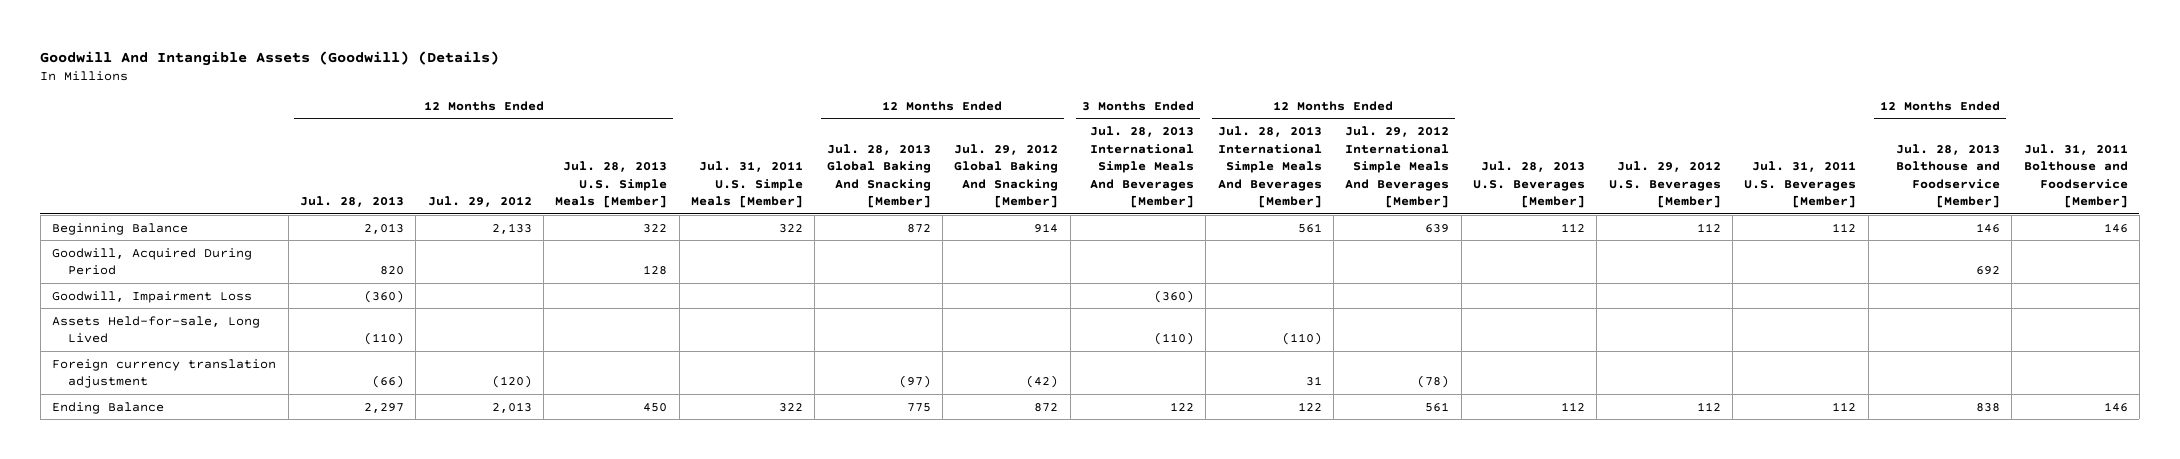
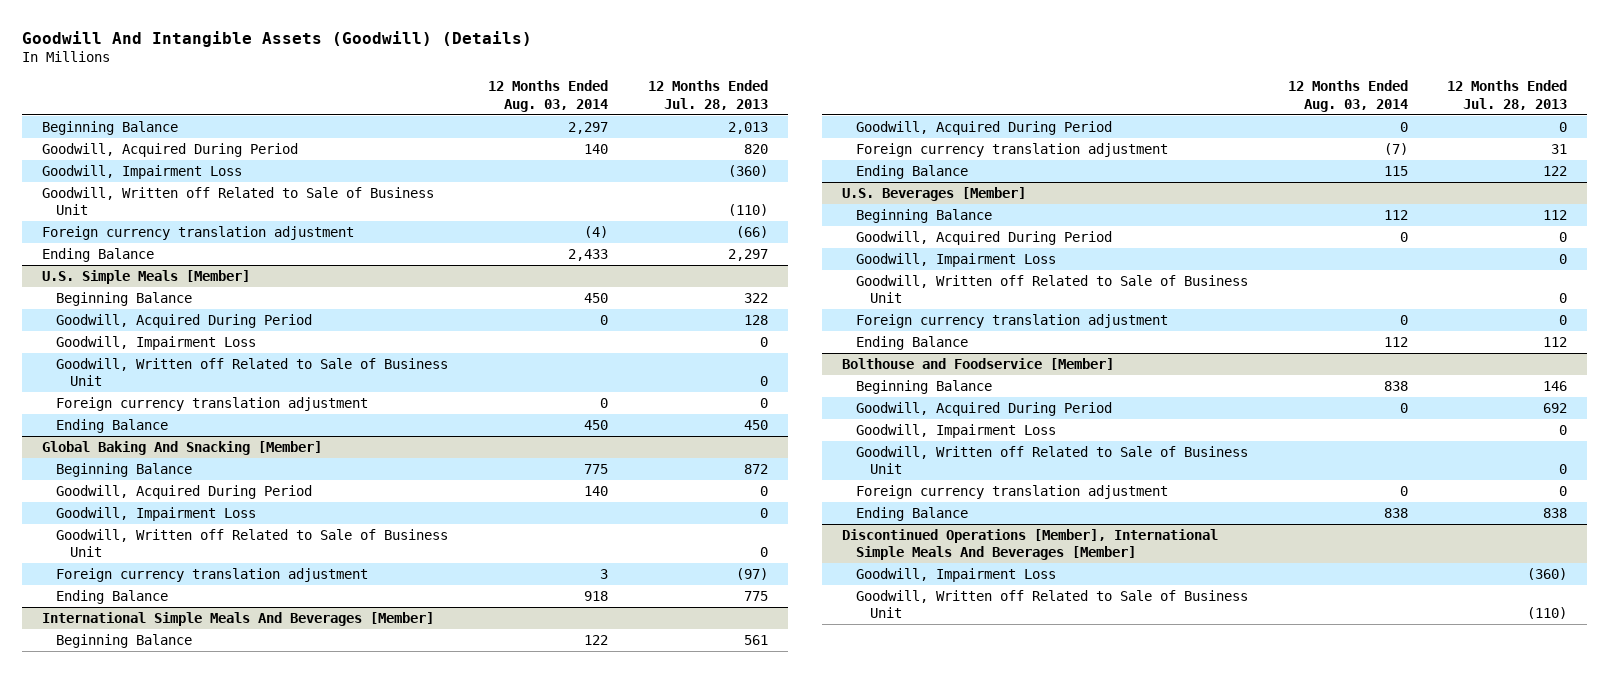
- | 12 Months Ended Jul. 28, 2013 | 12 Months Ended Jul. 29, 2012 | 12 Months Ended Jul. 28, 2013 U.S. Simple Meals [Member] | Jul. 31, 2011 U.S. Simple Meals [Member] | 12 Months Ended Jul. 28, 2013 Global Baking And Snacking [Member] | 12 Months Ended Jul. 29, 2012 Global Baking And Snacking [Member] | 3 Months Ended Jul. 28, 2013 International Simple Meals And Beverages [Member] | 12 Months Ended Jul. 28, 2013 International Simple Meals And Beverages [Member] | 12 Months Ended Jul. 29, 2012 International Simple Meals And Beverages [Member] | Jul. 28, 2013 U.S. Beverages [Member] | Jul. 29, 2012 U.S. Beverages [Member] | Jul. 31, 2011 U.S. Beverages [Member] | 12 Months Ended Jul. 28, 2013 Bolthouse and Foodservice [Member] | Jul. 31, 2011 Bolthouse and Foodservice [Member]
+ | 12 Months Ended Aug. 03, 2014 | 12 Months Ended Jul. 28, 2013
- Assets Held-for-sale, Long Lived | (110) | | | | | | (110) | (110) | | | | | |
+ Goodwill, Written off Related to Sale of Business Unit | | (110)
+ U.S. Simple Meals [Member]
+ Beginning Balance | 450 | 322
+ Goodwill, Acquired During Period | 0 | 128
+ Goodwill, Impairment Loss | | 0
+ Goodwill, Written off Related to Sale of Business Unit | | 0
+ Foreign currency translation adjustment | 0 | 0
+ Ending Balance | 450 | 450
+ Global Baking And Snacking [Member]
+ Beginning Balance | 775 | 872
+ Goodwill, Acquired During Period | 140 | 0
+ Goodwill, Impairment Loss | | 0
+ Goodwill, Written off Related to Sale of Business Unit | | 0
+ Foreign currency translation adjustment | 3 | (97)
+ Ending Balance | 918 | 775
+ International Simple Meals And Beverages [Member]
+ Beginning Balance | 122 | 561
+ Goodwill, Acquired During Period | 0 | 0
+ Foreign currency translation adjustment | (7) | 31
+ Ending Balance | 115 | 122
+ U.S. Beverages [Member]
+ Beginning Balance | 112 | 112
+ Goodwill, Acquired During Period | 0 | 0
+ Goodwill, Impairment Loss | | 0
+ Goodwill, Written off Related to Sale of Business Unit | | 0
+ Foreign currency translation adjustment | 0 | 0
+ Ending Balance | 112 | 112
+ Bolthouse and Foodservice [Member]
+ Beginning Balance | 838 | 146
+ Goodwill, Acquired During Period | 0 | 692
+ Goodwill, Impairment Loss | | 0
+ Goodwill, Written off Related to Sale of Business Unit | | 0
+ Foreign currency translation adjustment | 0 | 0
+ Ending Balance | 838 | 838
+ Discontinued Operations [Member], International Simple Meals And Beverages [Member]
+ Goodwill, Impairment Loss | | (360)
+ Goodwill, Written off Related to Sale of Business Unit | | (110)

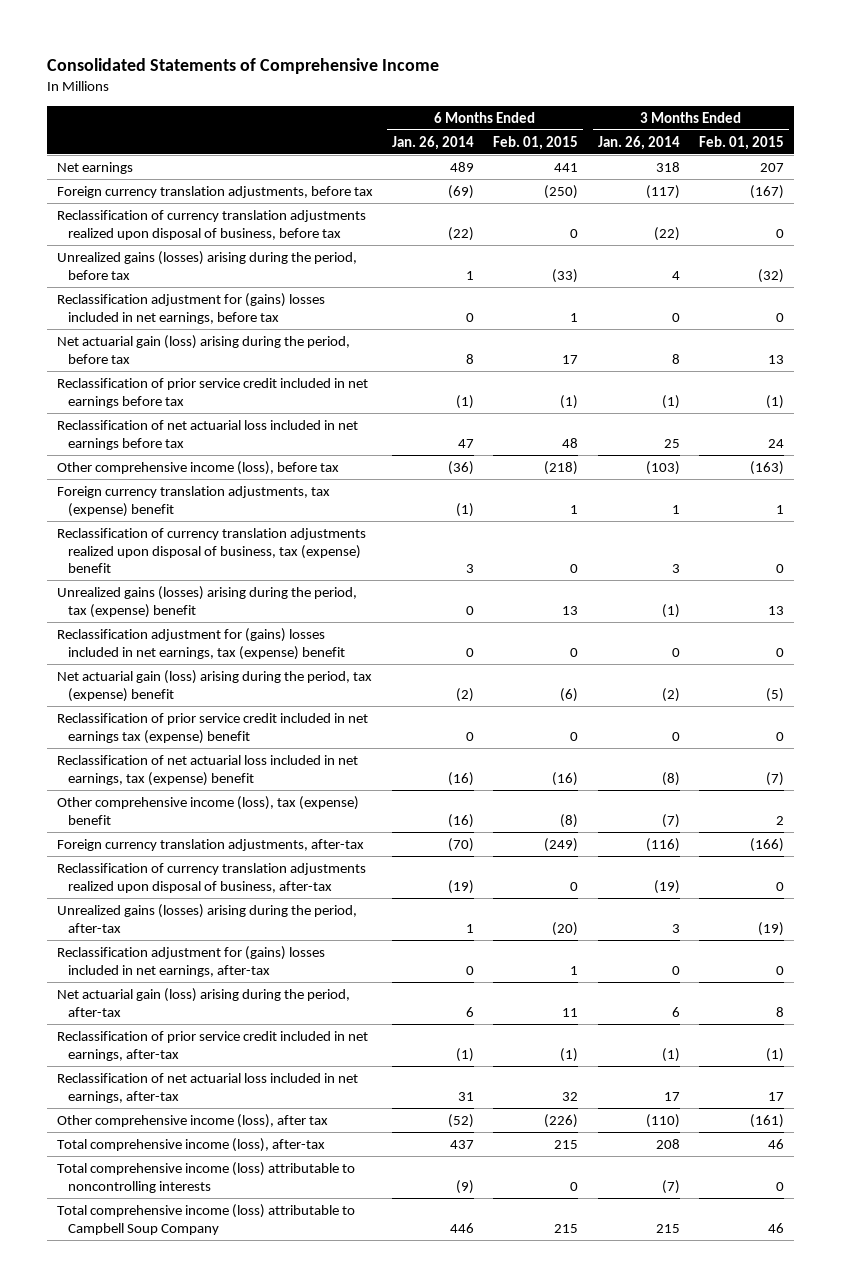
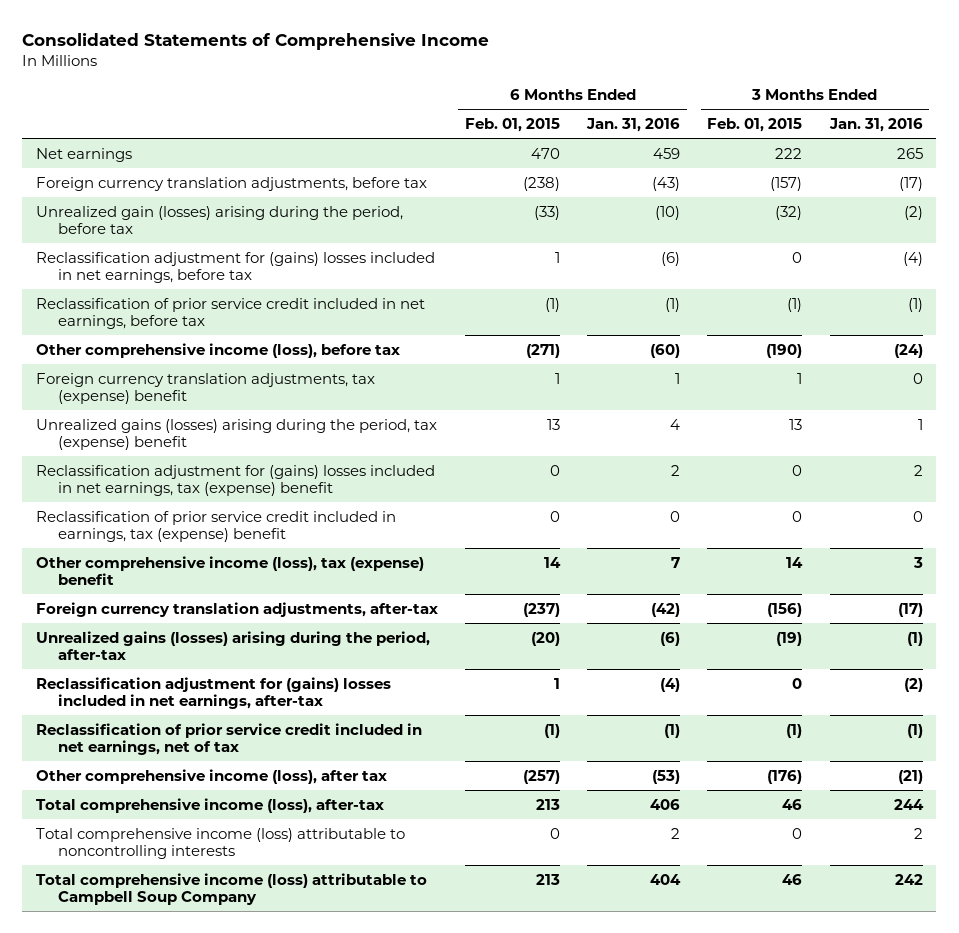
- | 6 Months Ended Jan. 26, 2014 | 6 Months Ended Feb. 01, 2015 | 3 Months Ended Jan. 26, 2014 | 3 Months Ended Feb. 01, 2015
+ | 6 Months Ended Feb. 01, 2015 | 6 Months Ended Jan. 31, 2016 | 3 Months Ended Feb. 01, 2015 | 3 Months Ended Jan. 31, 2016
- Net earnings | 489 | 441 | 318 | 207
- Foreign currency translation adjustments, before tax | (69) | (250) | (117) | (167)
- Reclassification of currency translation adjustments realized upon disposal of business, before tax | (22) | 0 | (22) | 0
- Unrealized gains (losses) arising during the period, before tax | 1 | (33) | 4 | (32)
+ Net earnings | 470 | 459 | 222 | 265
+ Foreign currency translation adjustments, before tax | (238) | (43) | (157) | (17)
+ Unrealized gain (losses) arising during the period, before tax | (33) | (10) | (32) | (2)
- Net actuarial gain (loss) arising during the period, before tax | 8 | 17 | 8 | 13
- Reclassification of prior service credit included in net earnings before tax | (1) | (1) | (1) | (1)
- Reclassification of net actuarial loss included in net earnings before tax | 47 | 48 | 25 | 24
- Other comprehensive income (loss), before tax | (36) | (218) | (103) | (163)
+ Reclassification of prior service credit included in net earnings, before tax | (1) | (1) | (1) | (1)
+ Other comprehensive income (loss), before tax | (271) | (60) | (190) | (24)
- Reclassification of currency translation adjustments realized upon disposal of business, tax (expense) benefit | 3 | 0 | 3 | 0
- Net actuarial gain (loss) arising during the period, tax (expense) benefit | (2) | (6) | (2) | (5)
- Reclassification of prior service credit included in net earnings tax (expense) benefit | 0 | 0 | 0 | 0
- Reclassification of net actuarial loss included in net earnings, tax (expense) benefit | (16) | (16) | (8) | (7)
- Other comprehensive income (loss), tax (expense) benefit | (16) | (8) | (7) | 2
- Foreign currency translation adjustments, after-tax | (70) | (249) | (116) | (166)
- Reclassification of currency translation adjustments realized upon disposal of business, after-tax | (19) | 0 | (19) | 0
+ Reclassification of prior service credit included in earnings, tax (expense) benefit | 0 | 0 | 0 | 0
+ Other comprehensive income (loss), tax (expense) benefit | 14 | 7 | 14 | 3
+ Foreign currency translation adjustments, after-tax | (237) | (42) | (156) | (17)
- Net actuarial gain (loss) arising during the period, after-tax | 6 | 11 | 6 | 8
- Reclassification of prior service credit included in net earnings, after-tax | (1) | (1) | (1) | (1)
- Reclassification of net actuarial loss included in net earnings, after-tax | 31 | 32 | 17 | 17
- Other comprehensive income (loss), after tax | (52) | (226) | (110) | (161)
- Total comprehensive income (loss), after-tax | 437 | 215 | 208 | 46
+ Reclassification of prior service credit included in net earnings, net of tax | (1) | (1) | (1) | (1)
+ Other comprehensive income (loss), after tax | (257) | (53) | (176) | (21)
+ Total comprehensive income (loss), after-tax | 213 | 406 | 46 | 244
- Total comprehensive income (loss) attributable to Campbell Soup Company | 446 | 215 | 215 | 46
+ Total comprehensive income (loss) attributable to Campbell Soup Company | 213 | 404 | 46 | 242

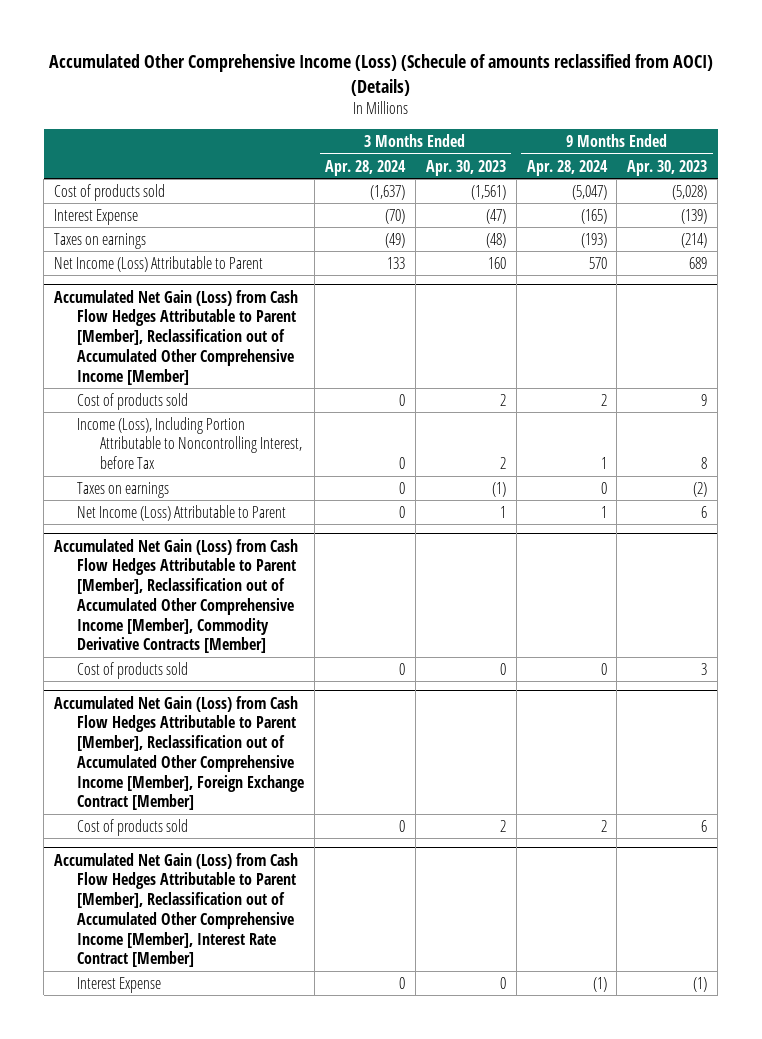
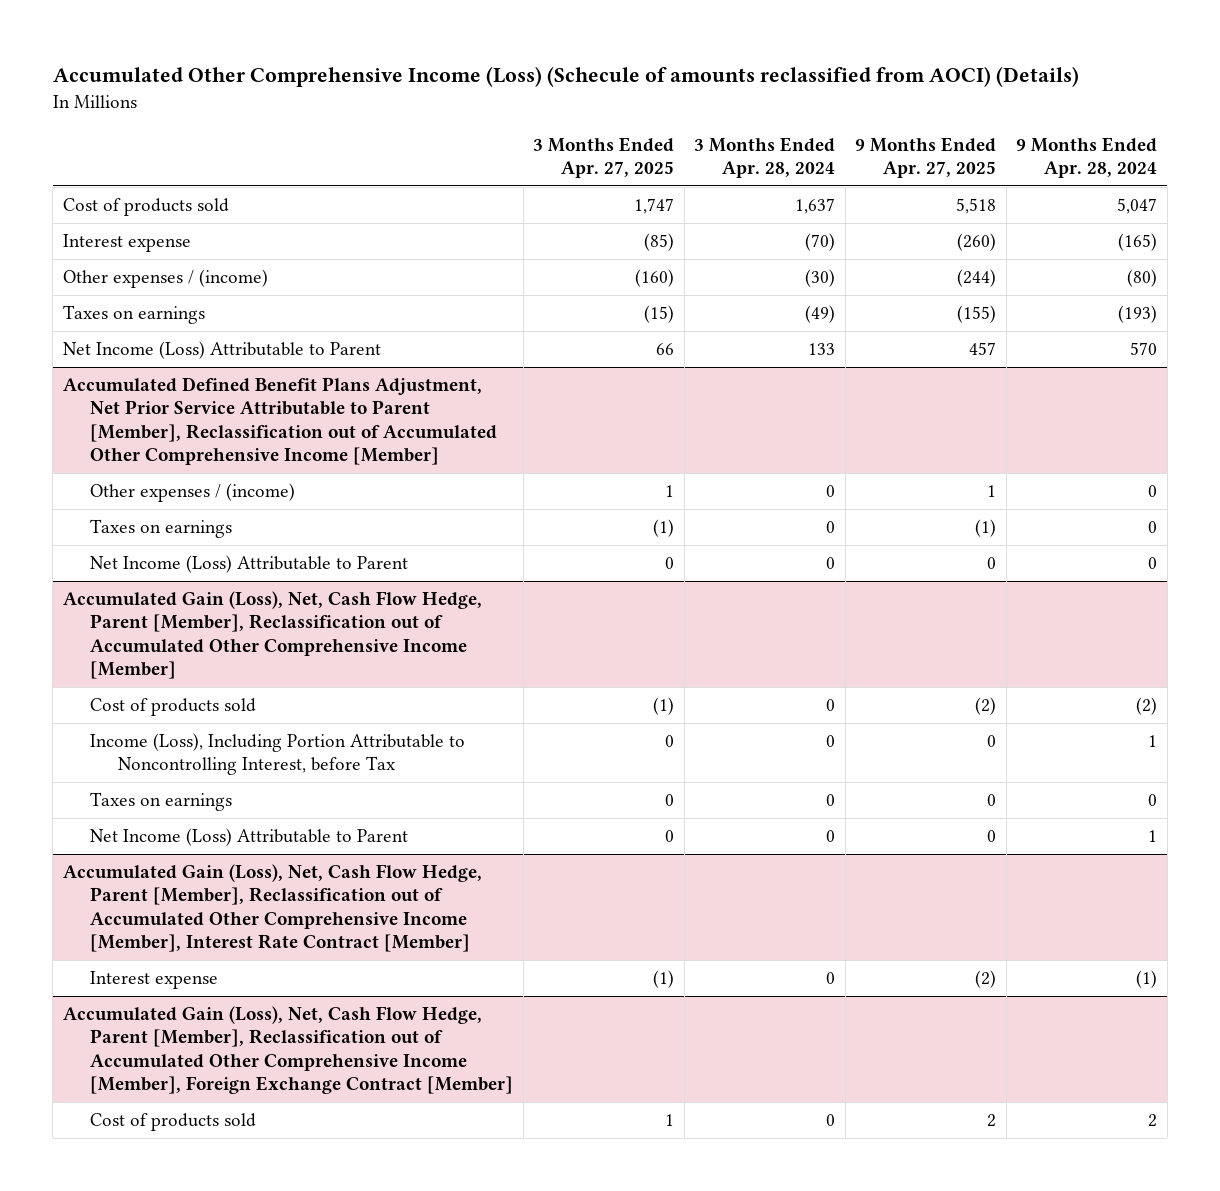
- | 3 Months Ended Apr. 28, 2024 | 3 Months Ended Apr. 30, 2023 | 9 Months Ended Apr. 28, 2024 | 9 Months Ended Apr. 30, 2023
+ | 3 Months Ended Apr. 27, 2025 | 3 Months Ended Apr. 28, 2024 | 9 Months Ended Apr. 27, 2025 | 9 Months Ended Apr. 28, 2024
- Cost of products sold | (1,637) | (1,561) | (5,047) | (5,028)
- Interest Expense | (70) | (47) | (165) | (139)
+ Cost of products sold | 1,747 | 1,637 | 5,518 | 5,047
+ Interest expense | (85) | (70) | (260) | (165)
+ Other expenses / (income) | (160) | (30) | (244) | (80)
- Accumulated Net Gain (Loss) from Cash Flow Hedges Attributable to Parent [Member], Reclassification out of Accumulated Other Comprehensive Income [Member]
- Cost of products sold | 0 | 2 | 2 | 9
+ Accumulated Defined Benefit Plans Adjustment, Net Prior Service Attributable to Parent [Member], Reclassification out of Accumulated Other Comprehensive Income [Member]
+ Other expenses / (income) | 1 | 0 | 1 | 0
+ Taxes on earnings | (1) | 0 | (1) | 0
+ Net Income (Loss) Attributable to Parent | 0 | 0 | 0 | 0
+ Accumulated Gain (Loss), Net, Cash Flow Hedge, Parent [Member], Reclassification out of Accumulated Other Comprehensive Income [Member]
+ Cost of products sold | (1) | 0 | (2) | (2)
- Accumulated Net Gain (Loss) from Cash Flow Hedges Attributable to Parent [Member], Reclassification out of Accumulated Other Comprehensive Income [Member], Commodity Derivative Contracts [Member]
- Cost of products sold | 0 | 0 | 0 | 3
- Accumulated Net Gain (Loss) from Cash Flow Hedges Attributable to Parent [Member], Reclassification out of Accumulated Other Comprehensive Income [Member], Foreign Exchange Contract [Member]
+ Accumulated Gain (Loss), Net, Cash Flow Hedge, Parent [Member], Reclassification out of Accumulated Other Comprehensive Income [Member], Interest Rate Contract [Member]
+ Interest expense | (1) | 0 | (2) | (1)
+ Accumulated Gain (Loss), Net, Cash Flow Hedge, Parent [Member], Reclassification out of Accumulated Other Comprehensive Income [Member], Foreign Exchange Contract [Member]
- Accumulated Net Gain (Loss) from Cash Flow Hedges Attributable to Parent [Member], Reclassification out of Accumulated Other Comprehensive Income [Member], Interest Rate Contract [Member]
- Interest Expense | 0 | 0 | (1) | (1)

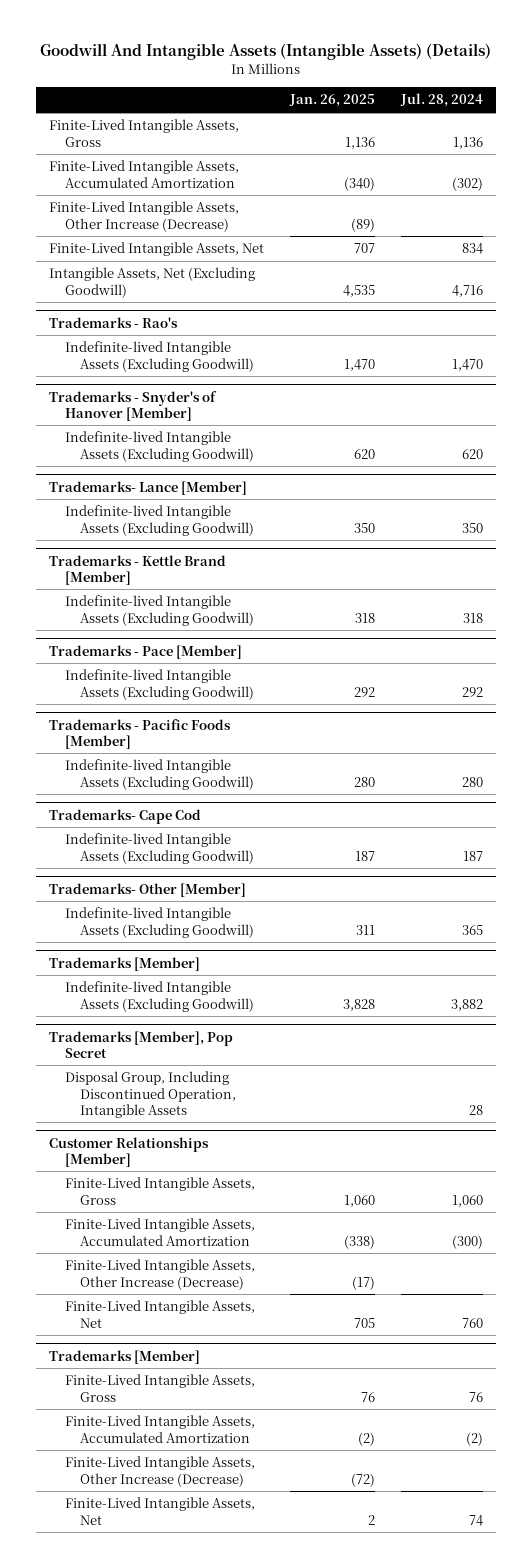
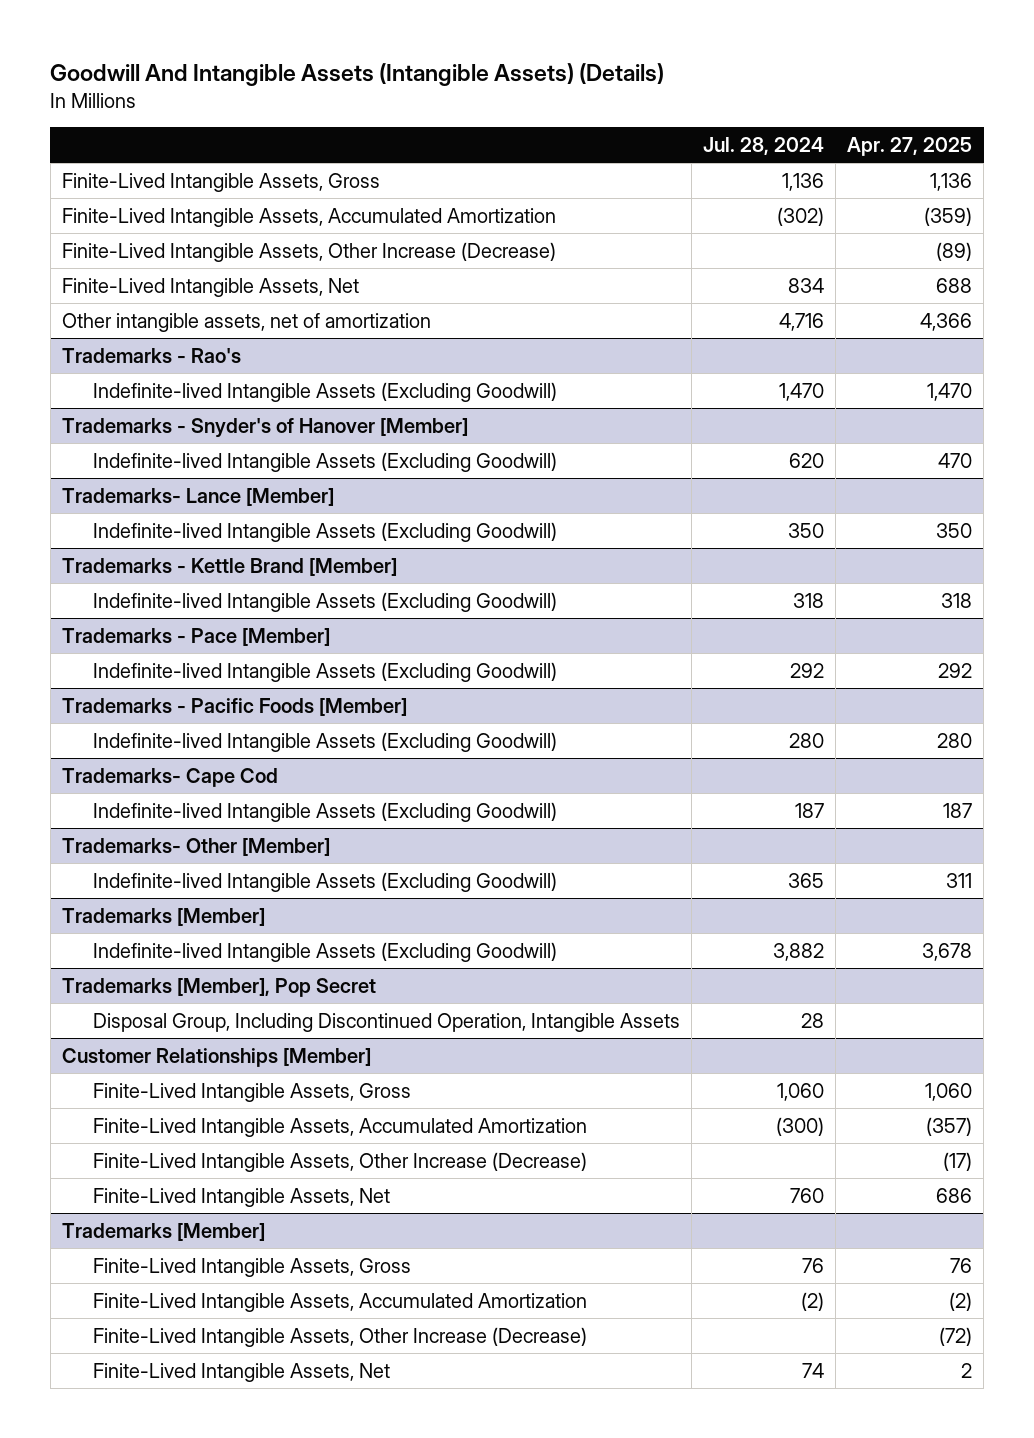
- | Jan. 26, 2025 | Jul. 28, 2024
+ | Jul. 28, 2024 | Apr. 27, 2025
- Intangible Assets, Net (Excluding Goodwill) | 4,535 | 4,716
+ Other intangible assets, net of amortization | 4,716 | 4,366

